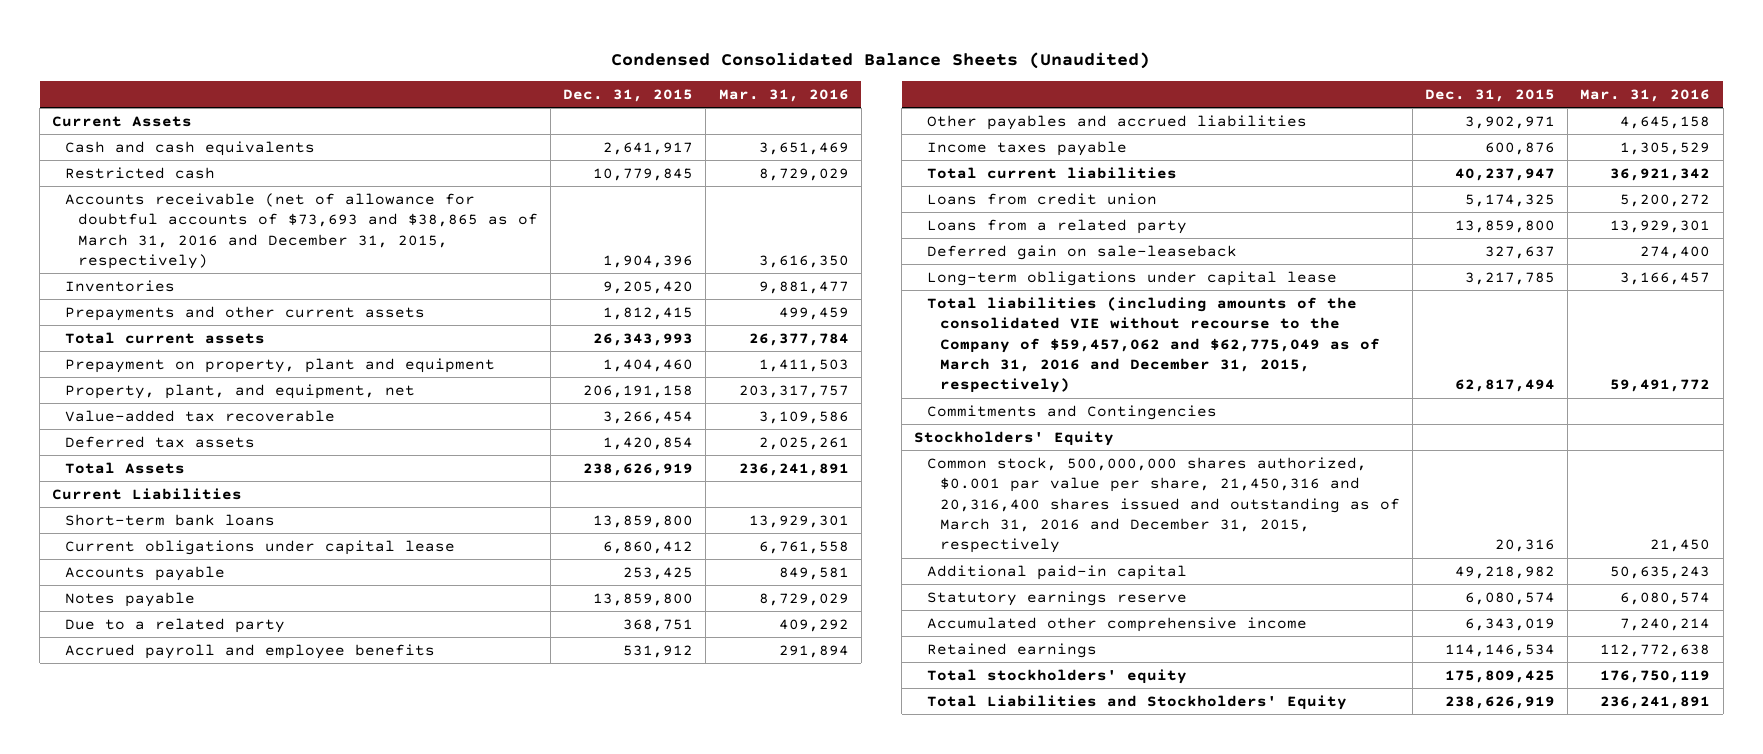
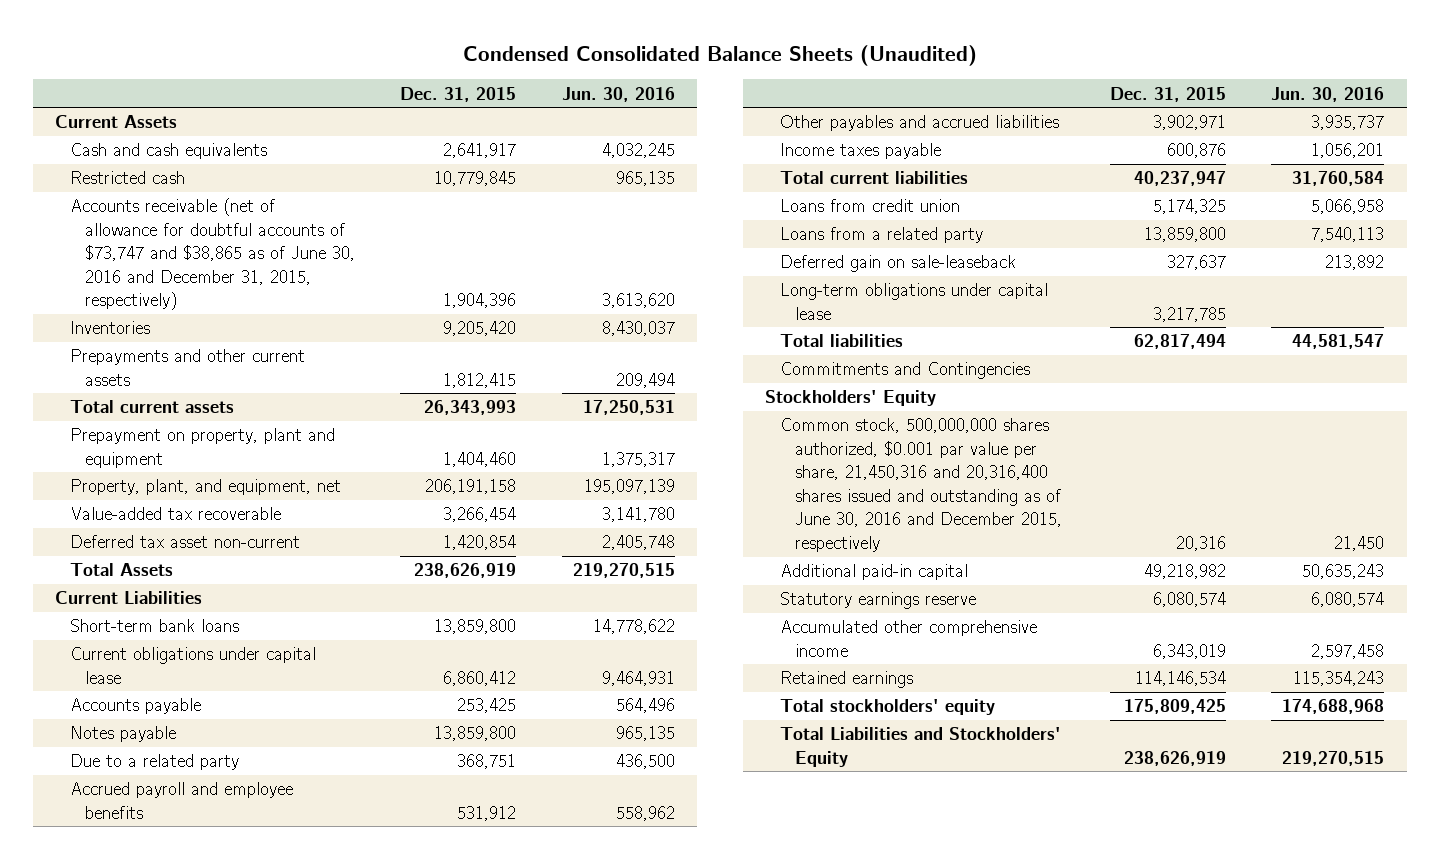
- | Dec. 31, 2015 | Mar. 31, 2016
+ | Dec. 31, 2015 | Jun. 30, 2016
- Accounts receivable (net of allowance for doubtful accounts of $73,693 and $38,865 as of March 31, 2016 and December 31, 2015, respectively) | 1,904,396 | 3,616,350
+ Accounts receivable (net of allowance for doubtful accounts of $73,747 and $38,865 as of June 30, 2016 and December 31, 2015, respectively) | 1,904,396 | 3,613,620
- Deferred tax assets | 1,420,854 | 2,025,261
+ Deferred tax asset non-current | 1,420,854 | 2,405,748
- Total liabilities (including amounts of the consolidated VIE without recourse to the Company of $59,457,062 and $62,775,049 as of March 31, 2016 and December 31, 2015, respectively) | 62,817,494 | 59,491,772
+ Total liabilities | 62,817,494 | 44,581,547
- Common stock, 500,000,000 shares authorized, $0.001 par value per share, 21,450,316 and 20,316,400 shares issued and outstanding as of March 31, 2016 and December 31, 2015, respectively | 20,316 | 21,450
+ Common stock, 500,000,000 shares authorized, $0.001 par value per share, 21,450,316 and 20,316,400 shares issued and outstanding as of June 30, 2016 and December 2015, respectively | 20,316 | 21,450

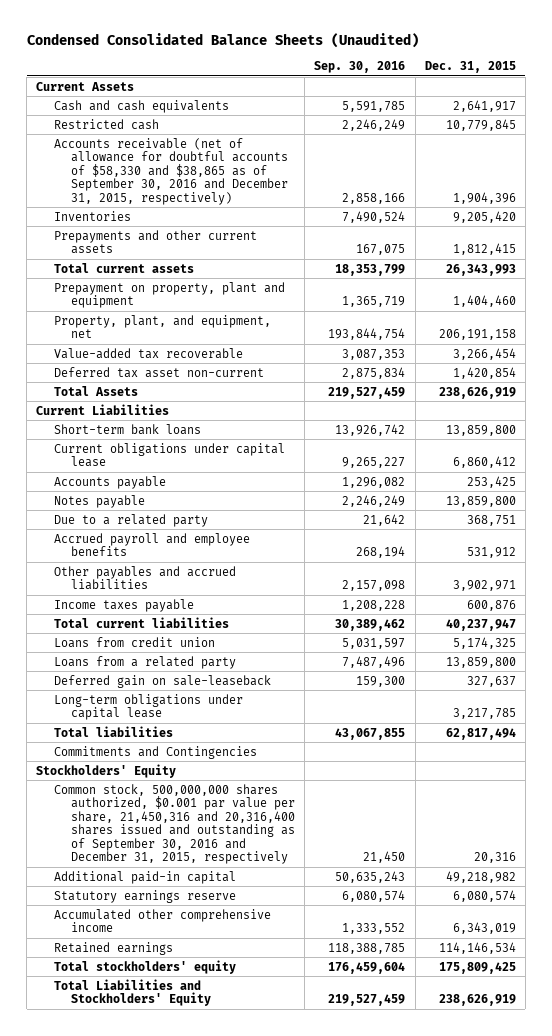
- | Dec. 31, 2015 | Jun. 30, 2016
+ | Sep. 30, 2016 | Dec. 31, 2015
- Accounts receivable (net of allowance for doubtful accounts of $73,747 and $38,865 as of June 30, 2016 and December 31, 2015, respectively) | 1,904,396 | 3,613,620
+ Accounts receivable (net of allowance for doubtful accounts of $58,330 and $38,865 as of September 30, 2016 and December 31, 2015, respectively) | 2,858,166 | 1,904,396
- Common stock, 500,000,000 shares authorized, $0.001 par value per share, 21,450,316 and 20,316,400 shares issued and outstanding as of June 30, 2016 and December 2015, respectively | 20,316 | 21,450
+ Common stock, 500,000,000 shares authorized, $0.001 par value per share, 21,450,316 and 20,316,400 shares issued and outstanding as of September 30, 2016 and December 31, 2015, respectively | 21,450 | 20,316

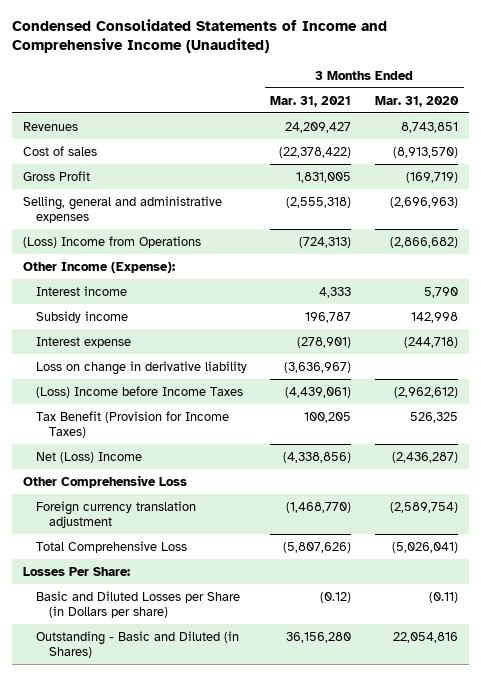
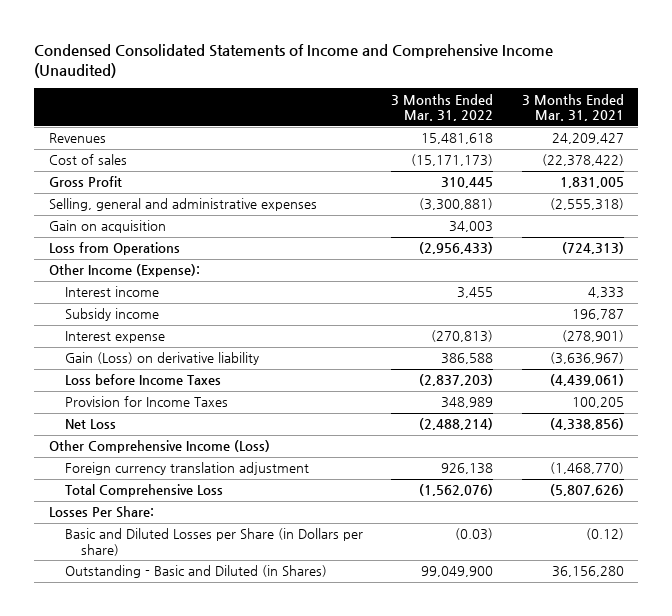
- | 3 Months Ended Mar. 31, 2021 | 3 Months Ended Mar. 31, 2020
+ | 3 Months Ended Mar. 31, 2022 | 3 Months Ended Mar. 31, 2021
- (Loss) Income from Operations | (724,313) | (2,866,682)
+ Gain on acquisition | 34,003 |
+ Loss from Operations | (2,956,433) | (724,313)
- Loss on change in derivative liability | (3,636,967) |
- (Loss) Income before Income Taxes | (4,439,061) | (2,962,612)
- Tax Benefit (Provision for Income Taxes) | 100,205 | 526,325
- Net (Loss) Income | (4,338,856) | (2,436,287)
- Other Comprehensive Loss
+ Gain (Loss) on derivative liability | 386,588 | (3,636,967)
+ Loss before Income Taxes | (2,837,203) | (4,439,061)
+ Provision for Income Taxes | 348,989 | 100,205
+ Net Loss | (2,488,214) | (4,338,856)
+ Other Comprehensive Income (Loss)

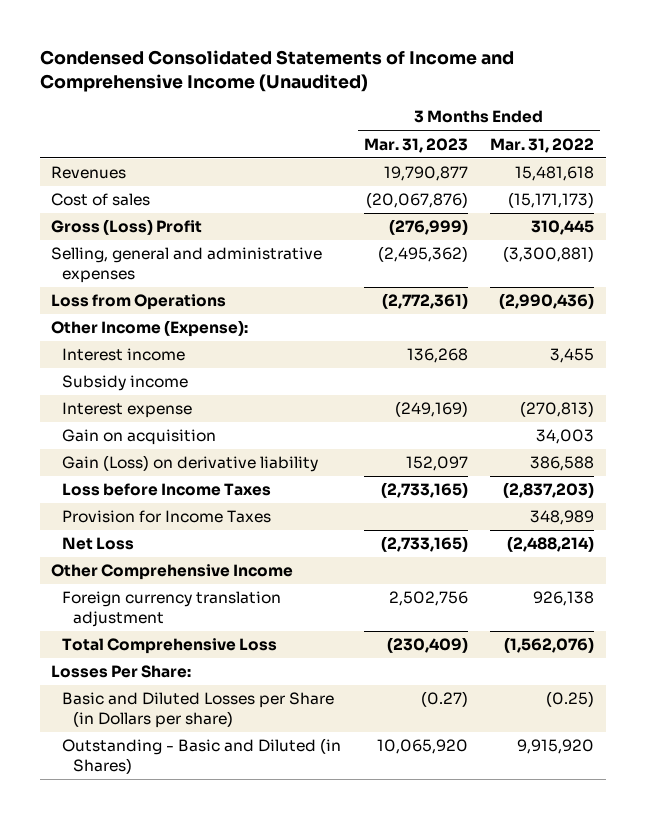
- | 3 Months Ended Mar. 31, 2022 | 3 Months Ended Mar. 31, 2021
+ | 3 Months Ended Mar. 31, 2023 | 3 Months Ended Mar. 31, 2022
- Gross Profit | 310,445 | 1,831,005
+ Gross (Loss) Profit | (276,999) | 310,445
- Loss from Operations | (2,956,433) | (724,313)
+ Loss from Operations | (2,772,361) | (2,990,436)
moved down: Gain on acquisition | | 34,003
- Other Comprehensive Income (Loss)
+ Other Comprehensive Income
- Basic and Diluted Losses per Share (in Dollars per share) | (0.03) | (0.12)
- Outstanding - Basic and Diluted (in Shares) | 99,049,900 | 36,156,280
+ Basic and Diluted Losses per Share (in Dollars per share) | (0.27) | (0.25)
+ Outstanding - Basic and Diluted (in Shares) | 10,065,920 | 9,915,920

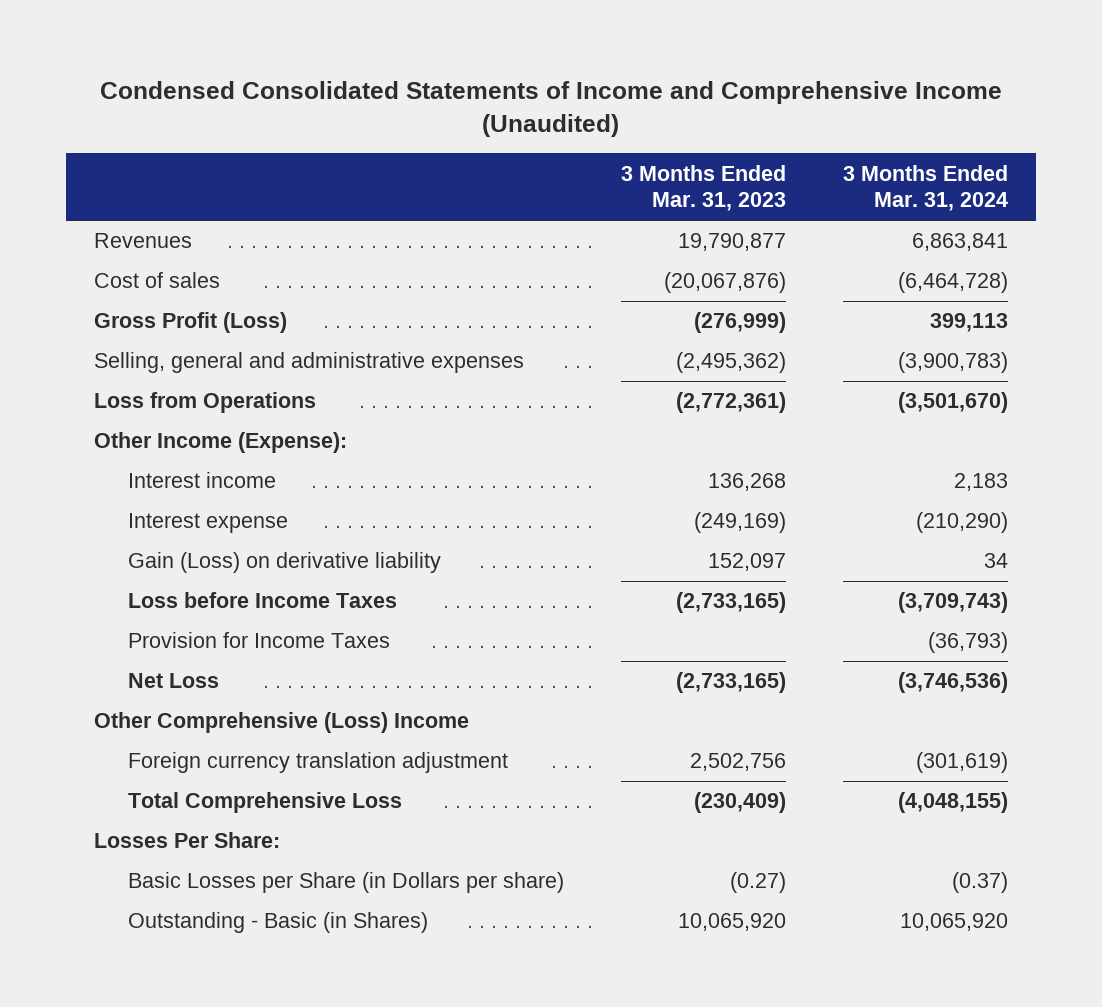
- | 3 Months Ended Mar. 31, 2023 | 3 Months Ended Mar. 31, 2022
+ | 3 Months Ended Mar. 31, 2023 | 3 Months Ended Mar. 31, 2024
- Gross (Loss) Profit | (276,999) | 310,445
+ Gross Profit (Loss) | (276,999) | 399,113
- Subsidy income
- Gain on acquisition | | 34,003
- Other Comprehensive Income
+ Other Comprehensive (Loss) Income
- Basic and Diluted Losses per Share (in Dollars per share) | (0.27) | (0.25)
- Outstanding - Basic and Diluted (in Shares) | 10,065,920 | 9,915,920
+ Basic Losses per Share (in Dollars per share) | (0.27) | (0.37)
+ Outstanding - Basic (in Shares) | 10,065,920 | 10,065,920

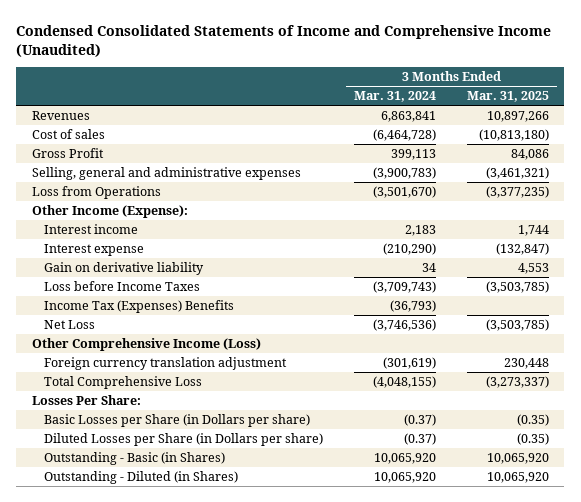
- | 3 Months Ended Mar. 31, 2023 | 3 Months Ended Mar. 31, 2024
+ | 3 Months Ended Mar. 31, 2024 | 3 Months Ended Mar. 31, 2025
- Gross Profit (Loss) | (276,999) | 399,113
+ Gross Profit | 399,113 | 84,086
- Gain (Loss) on derivative liability | 152,097 | 34
+ Gain on derivative liability | 34 | 4,553
- Provision for Income Taxes | | (36,793)
+ Income Tax (Expenses) Benefits | (36,793) |
- Other Comprehensive (Loss) Income
+ Other Comprehensive Income (Loss)
+ Diluted Losses per Share (in Dollars per share) | (0.37) | (0.35)
+ Outstanding - Diluted (in Shares) | 10,065,920 | 10,065,920

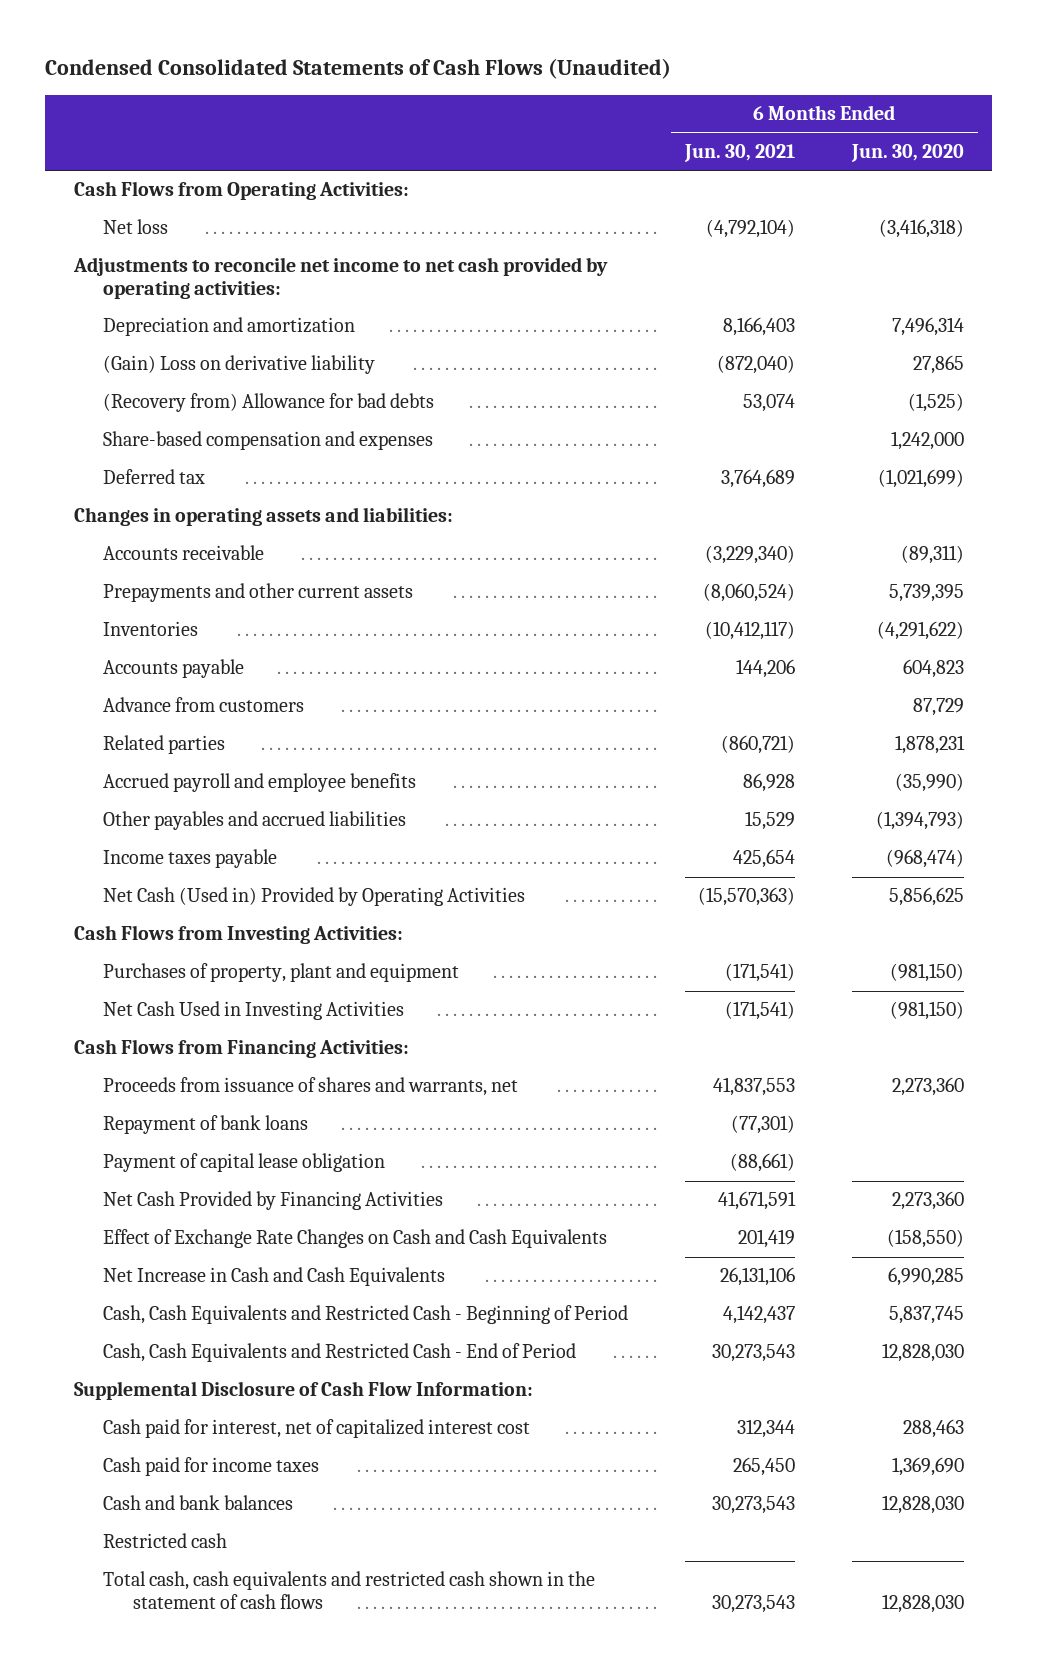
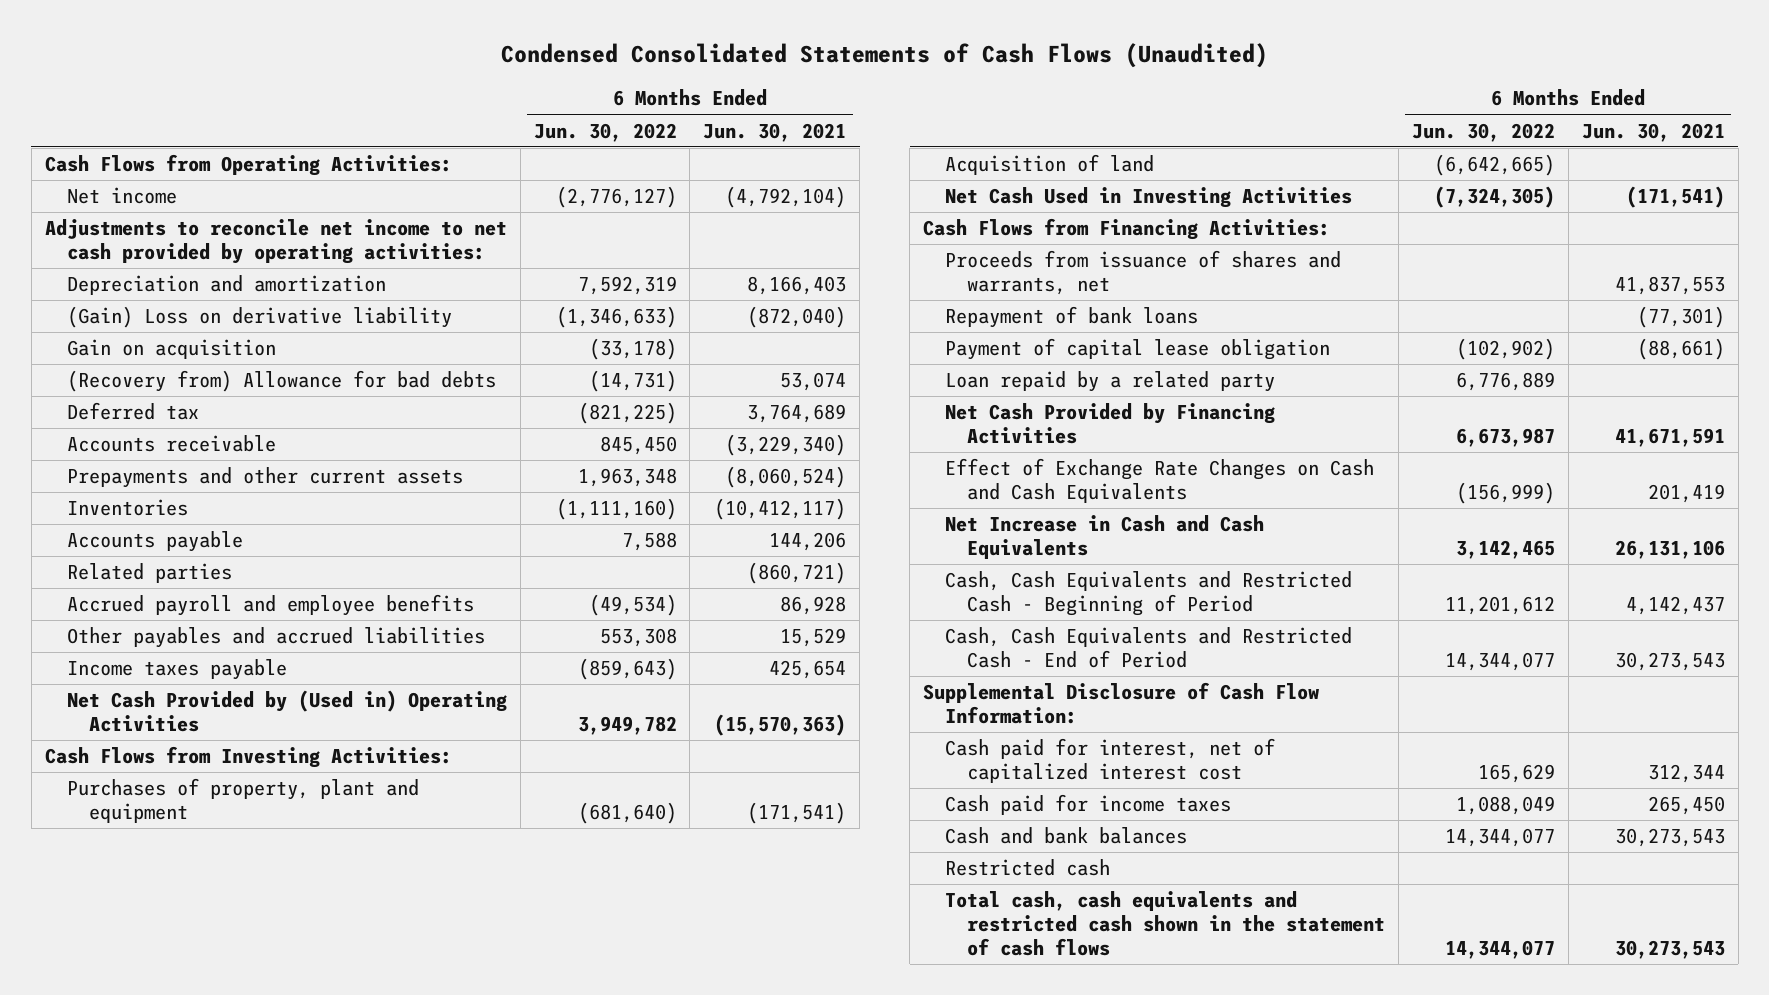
- | 6 Months Ended Jun. 30, 2021 | 6 Months Ended Jun. 30, 2020
+ | 6 Months Ended Jun. 30, 2022 | 6 Months Ended Jun. 30, 2021
- Net loss | (4,792,104) | (3,416,318)
+ Net income | (2,776,127) | (4,792,104)
+ Gain on acquisition | (33,178) |
- Share-based compensation and expenses | | 1,242,000
- Changes in operating assets and liabilities:
- Advance from customers | | 87,729
- Net Cash (Used in) Provided by Operating Activities | (15,570,363) | 5,856,625
+ Net Cash Provided by (Used in) Operating Activities | 3,949,782 | (15,570,363)
+ Acquisition of land | (6,642,665) |
+ Loan repaid by a related party | 6,776,889 |

